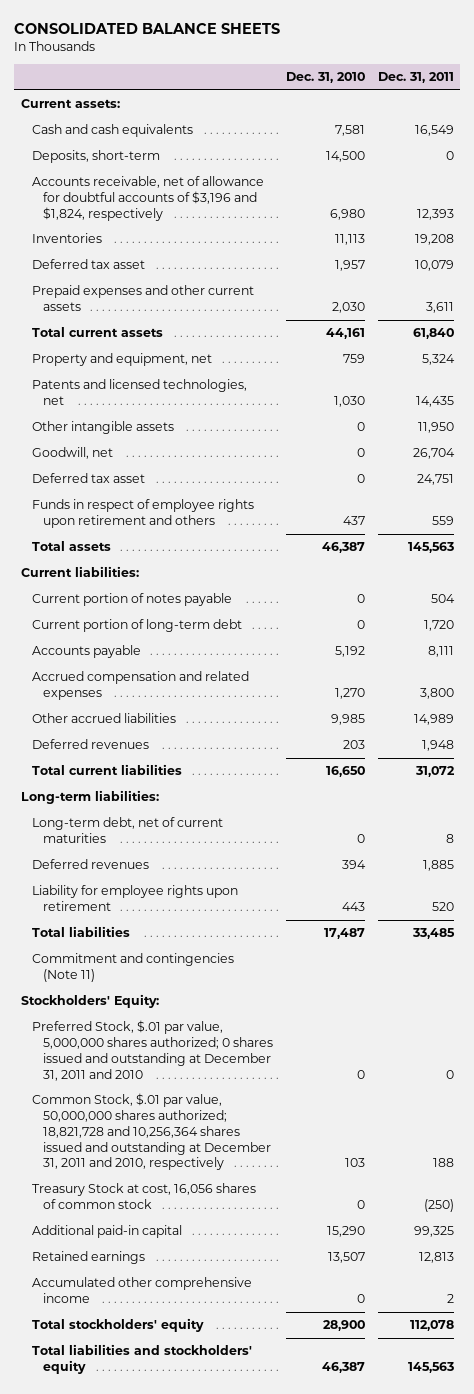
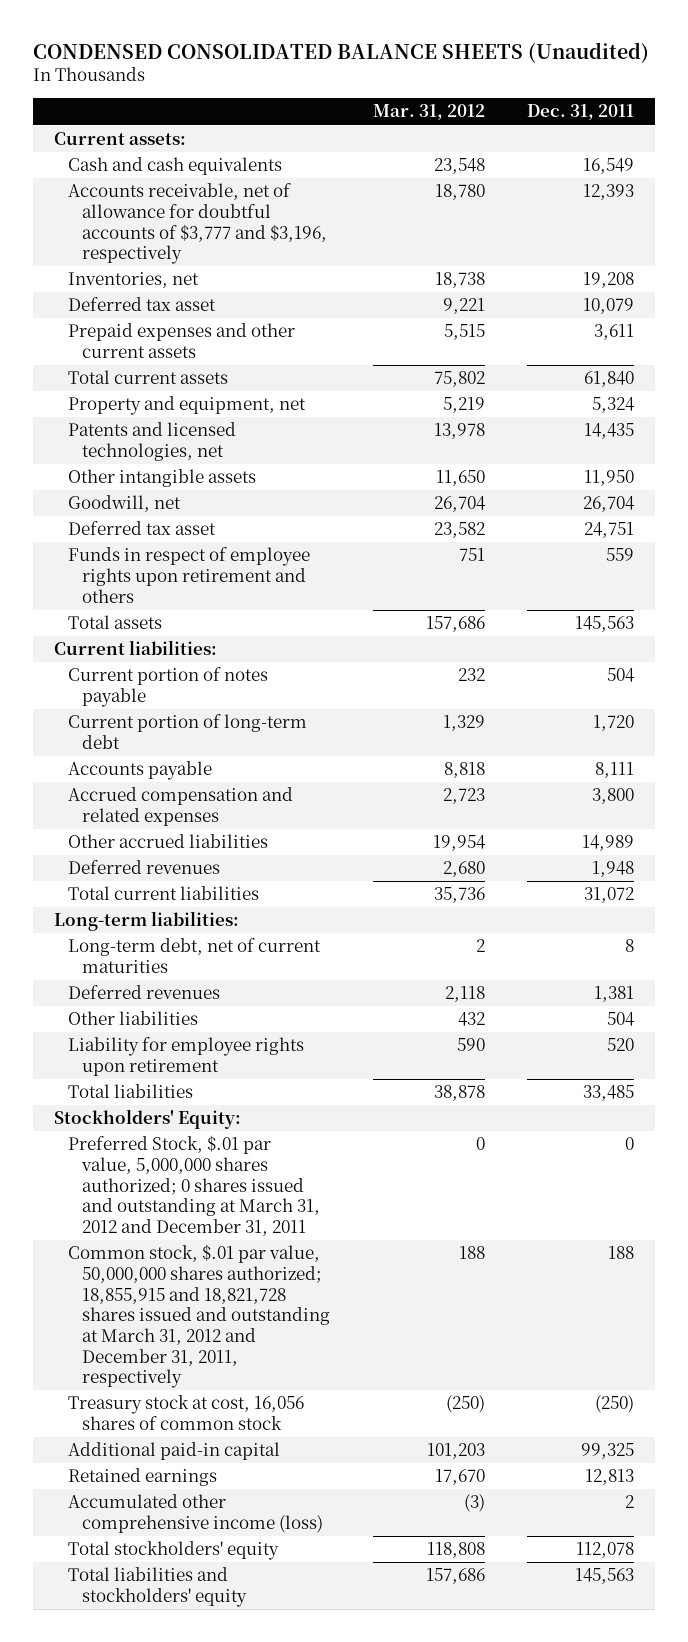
- CONSOLIDATED BALANCE SHEETS
+ CONDENSED CONSOLIDATED BALANCE SHEETS (Unaudited)
- | Dec. 31, 2010 | Dec. 31, 2011
+ | Mar. 31, 2012 | Dec. 31, 2011
- Deposits, short-term | 14,500 | 0
- Accounts receivable, net of allowance for doubtful accounts of $3,196 and $1,824, respectively | 6,980 | 12,393
- Inventories | 11,113 | 19,208
+ Accounts receivable, net of allowance for doubtful accounts of $3,777 and $3,196, respectively | 18,780 | 12,393
+ Inventories, net | 18,738 | 19,208
- Deferred revenues | 394 | 1,885
+ Deferred revenues | 2,118 | 1,381
+ Other liabilities | 432 | 504
- Commitment and contingencies (Note 11)
- Preferred Stock, $.01 par value, 5,000,000 shares authorized; 0 shares issued and outstanding at December 31, 2011 and 2010 | 0 | 0
- Common Stock, $.01 par value, 50,000,000 shares authorized; 18,821,728 and 10,256,364 shares issued and outstanding at December 31, 2011 and 2010, respectively | 103 | 188
- Treasury Stock at cost, 16,056 shares of common stock | 0 | (250)
+ Preferred Stock, $.01 par value, 5,000,000 shares authorized; 0 shares issued and outstanding at March 31, 2012 and December 31, 2011 | 0 | 0
+ Common stock, $.01 par value, 50,000,000 shares authorized; 18,855,915 and 18,821,728 shares issued and outstanding at March 31, 2012 and December 31, 2011, respectively | 188 | 188
+ Treasury stock at cost, 16,056 shares of common stock | (250) | (250)
- Accumulated other comprehensive income | 0 | 2
+ Accumulated other comprehensive income (loss) | (3) | 2

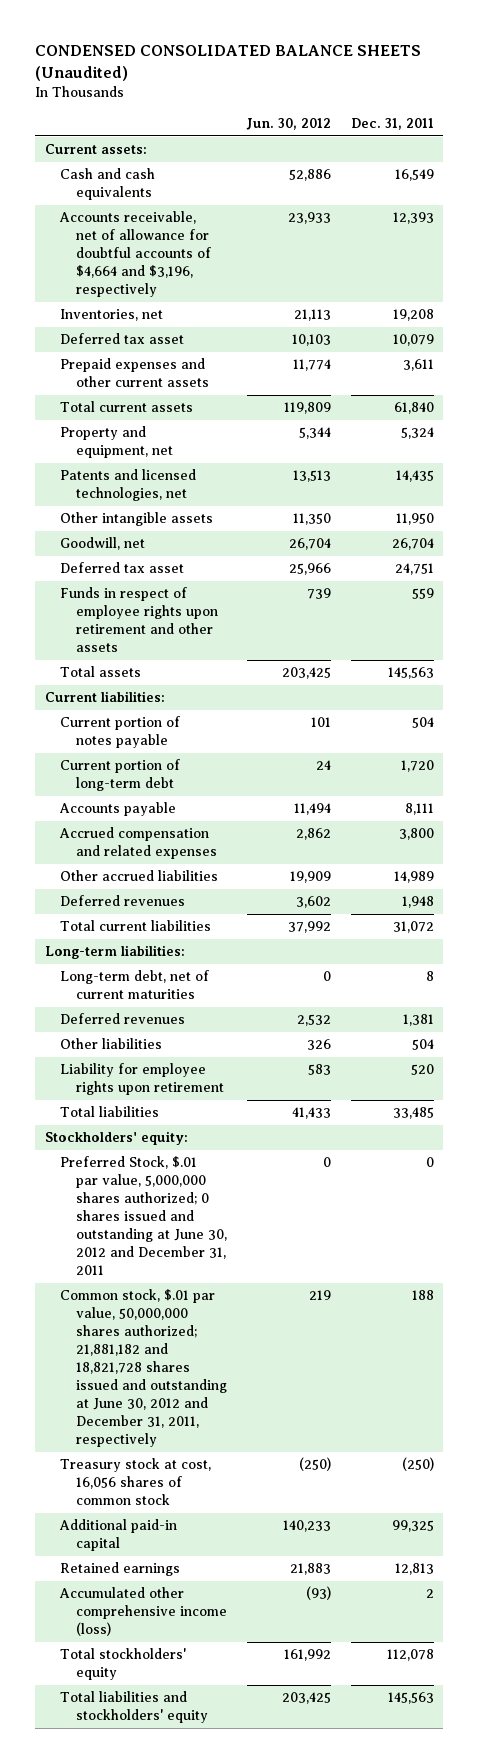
- | Mar. 31, 2012 | Dec. 31, 2011
+ | Jun. 30, 2012 | Dec. 31, 2011
- Accounts receivable, net of allowance for doubtful accounts of $3,777 and $3,196, respectively | 18,780 | 12,393
+ Accounts receivable, net of allowance for doubtful accounts of $4,664 and $3,196, respectively | 23,933 | 12,393
- Funds in respect of employee rights upon retirement and others | 751 | 559
+ Funds in respect of employee rights upon retirement and other assets | 739 | 559
- Stockholders' Equity:
- Preferred Stock, $.01 par value, 5,000,000 shares authorized; 0 shares issued and outstanding at March 31, 2012 and December 31, 2011 | 0 | 0
- Common stock, $.01 par value, 50,000,000 shares authorized; 18,855,915 and 18,821,728 shares issued and outstanding at March 31, 2012 and December 31, 2011, respectively | 188 | 188
+ Stockholders' equity:
+ Preferred Stock, $.01 par value, 5,000,000 shares authorized; 0 shares issued and outstanding at June 30, 2012 and December 31, 2011 | 0 | 0
+ Common stock, $.01 par value, 50,000,000 shares authorized; 21,881,182 and 18,821,728 shares issued and outstanding at June 30, 2012 and December 31, 2011, respectively | 219 | 188

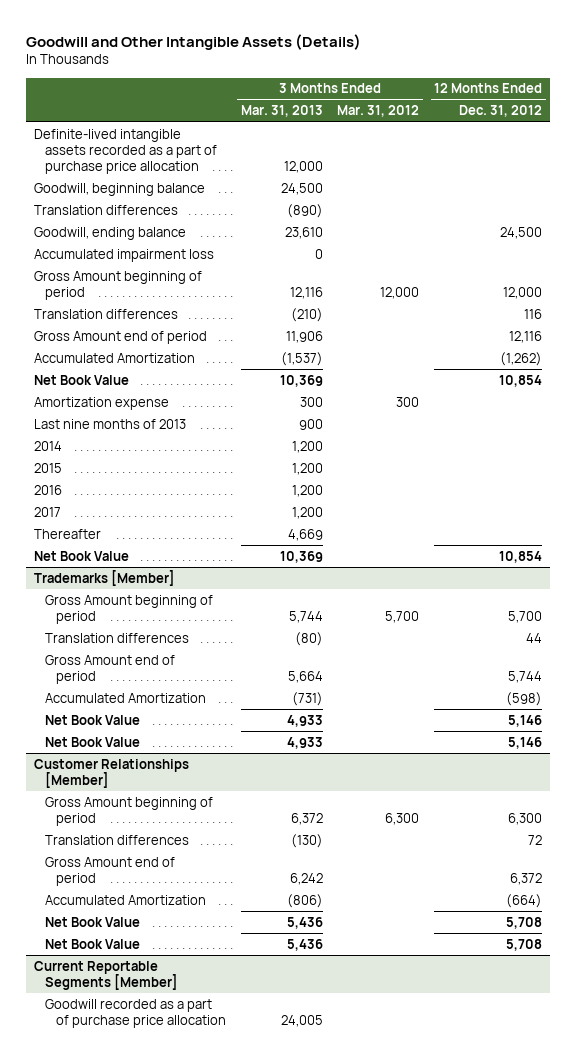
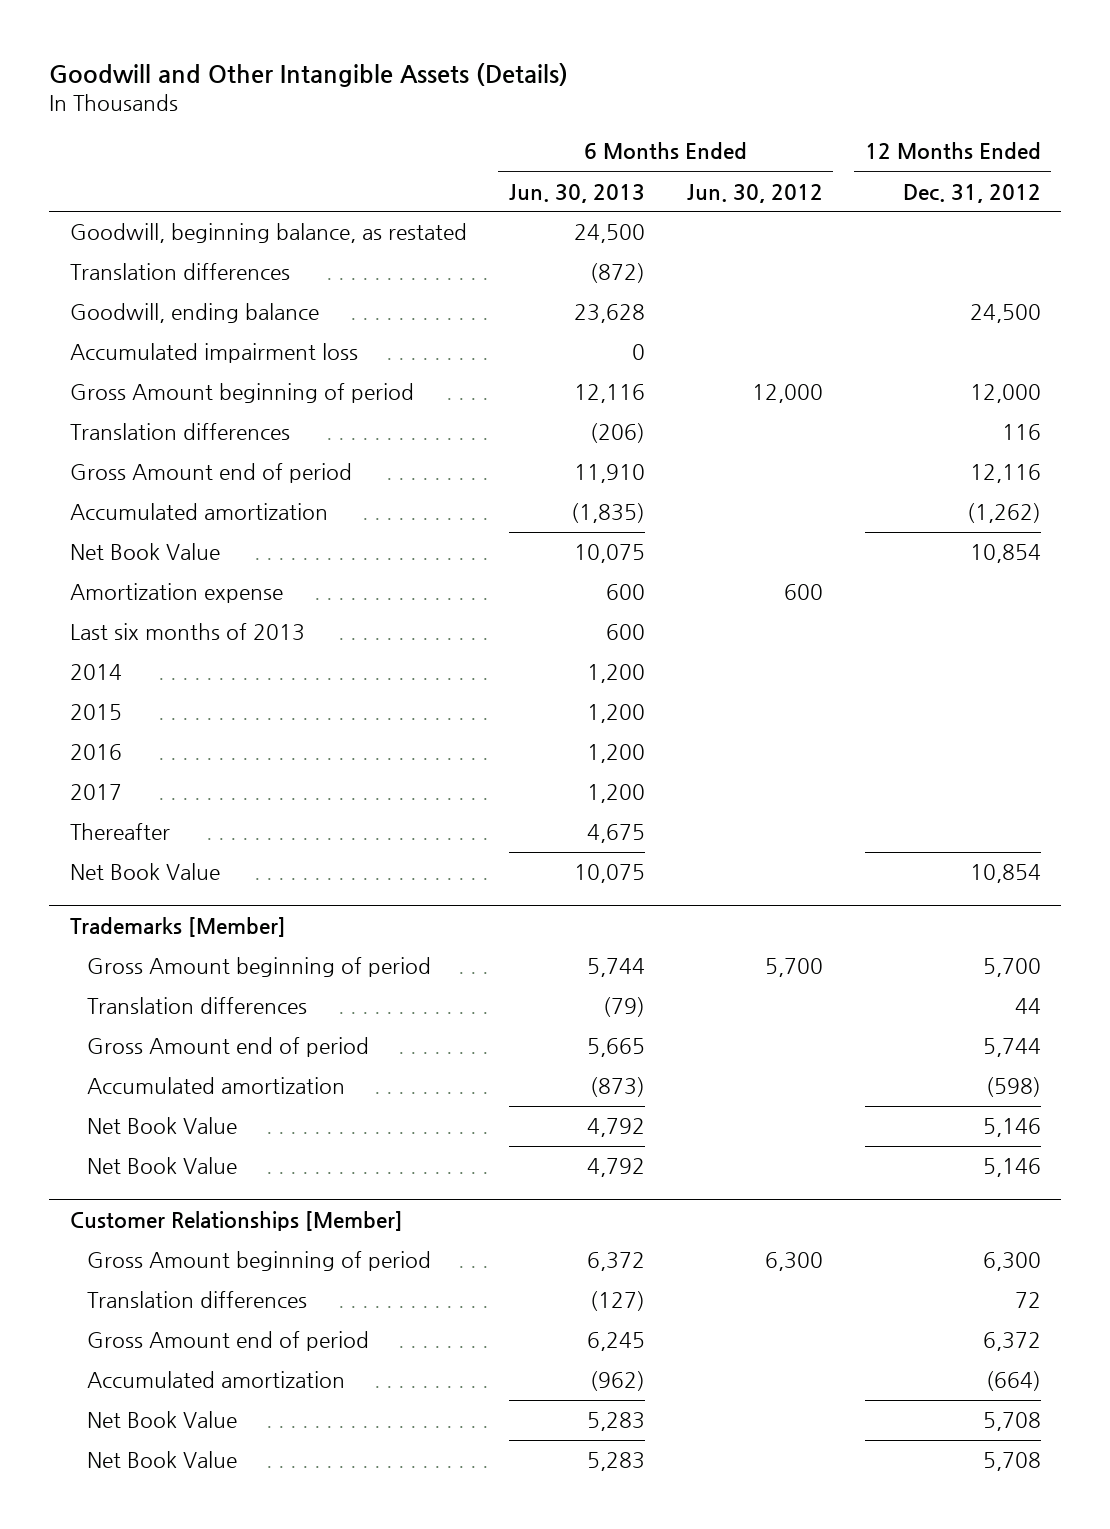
- | 3 Months Ended Mar. 31, 2013 | 3 Months Ended Mar. 31, 2012 | 12 Months Ended Dec. 31, 2012
+ | 6 Months Ended Jun. 30, 2013 | 6 Months Ended Jun. 30, 2012 | 12 Months Ended Dec. 31, 2012
- Definite-lived intangible assets recorded as a part of purchase price allocation | 12,000 | |
- Goodwill, beginning balance | 24,500 | |
+ Goodwill, beginning balance, as restated | 24,500 | |
- Accumulated Amortization | (1,537) | | (1,262)
+ Accumulated amortization | (1,835) | | (1,262)
- Last nine months of 2013 | 900 | |
+ Last six months of 2013 | 600 | |
@ Trademarks [Member]
- Accumulated Amortization | (731) | | (598)
+ Accumulated amortization | (873) | | (598)
@ Customer Relationships [Member]
- Accumulated Amortization | (806) | | (664)
+ Accumulated amortization | (962) | | (664)
- Current Reportable Segments [Member]
- Goodwill recorded as a part of purchase price allocation | 24,005 | |

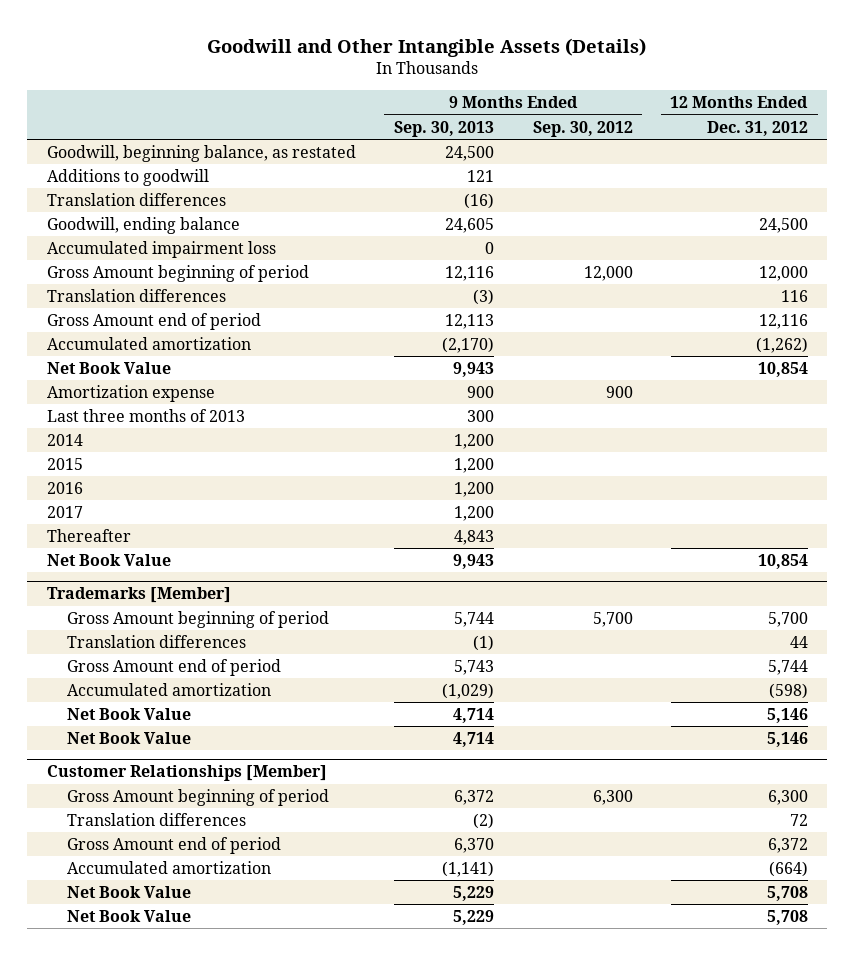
- | 6 Months Ended Jun. 30, 2013 | 6 Months Ended Jun. 30, 2012 | 12 Months Ended Dec. 31, 2012
+ | 9 Months Ended Sep. 30, 2013 | 9 Months Ended Sep. 30, 2012 | 12 Months Ended Dec. 31, 2012
+ Additions to goodwill | 121 | |
- Last six months of 2013 | 600 | |
+ Last three months of 2013 | 300 | |

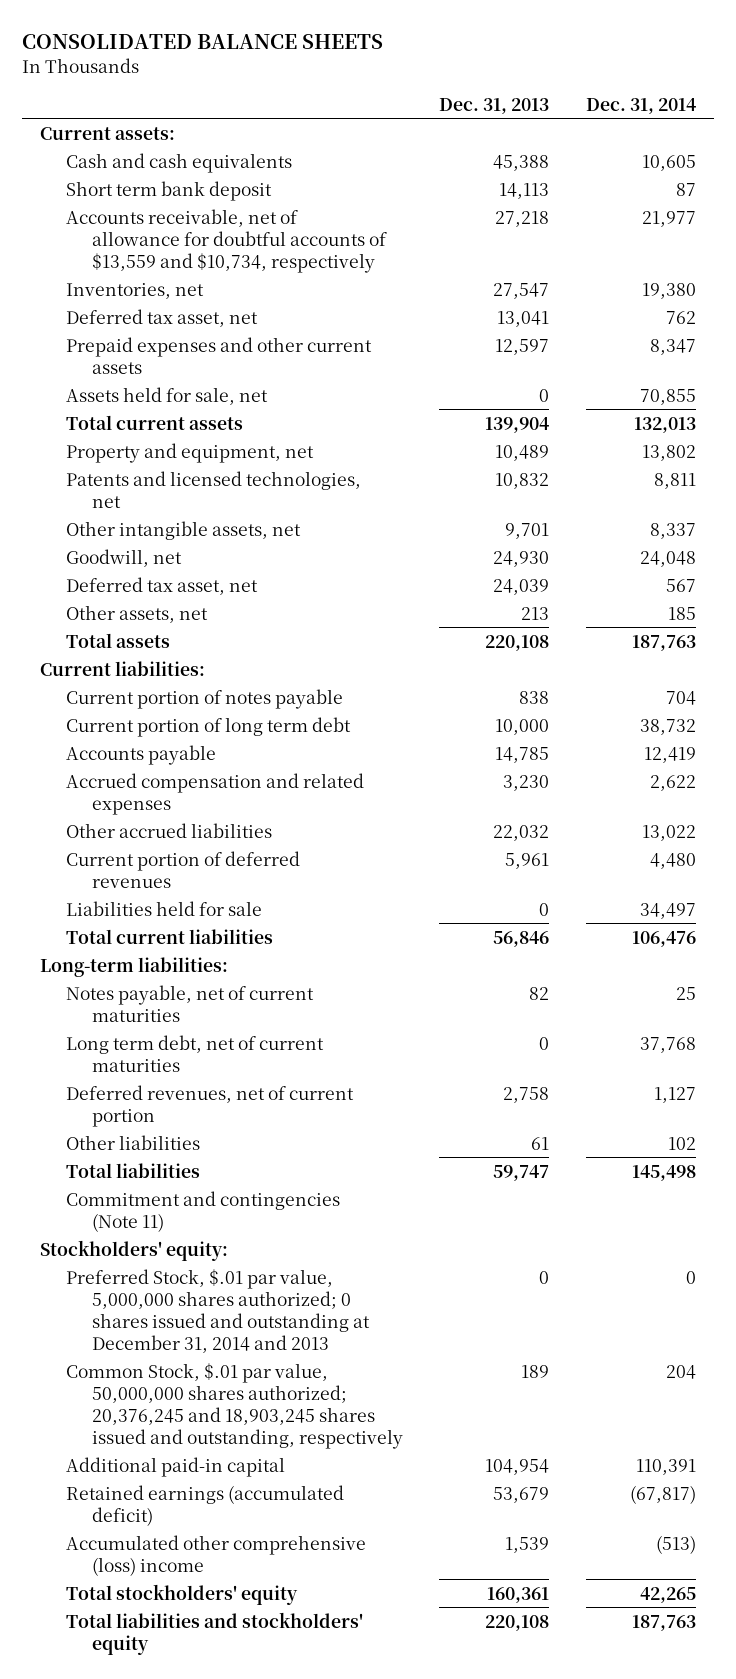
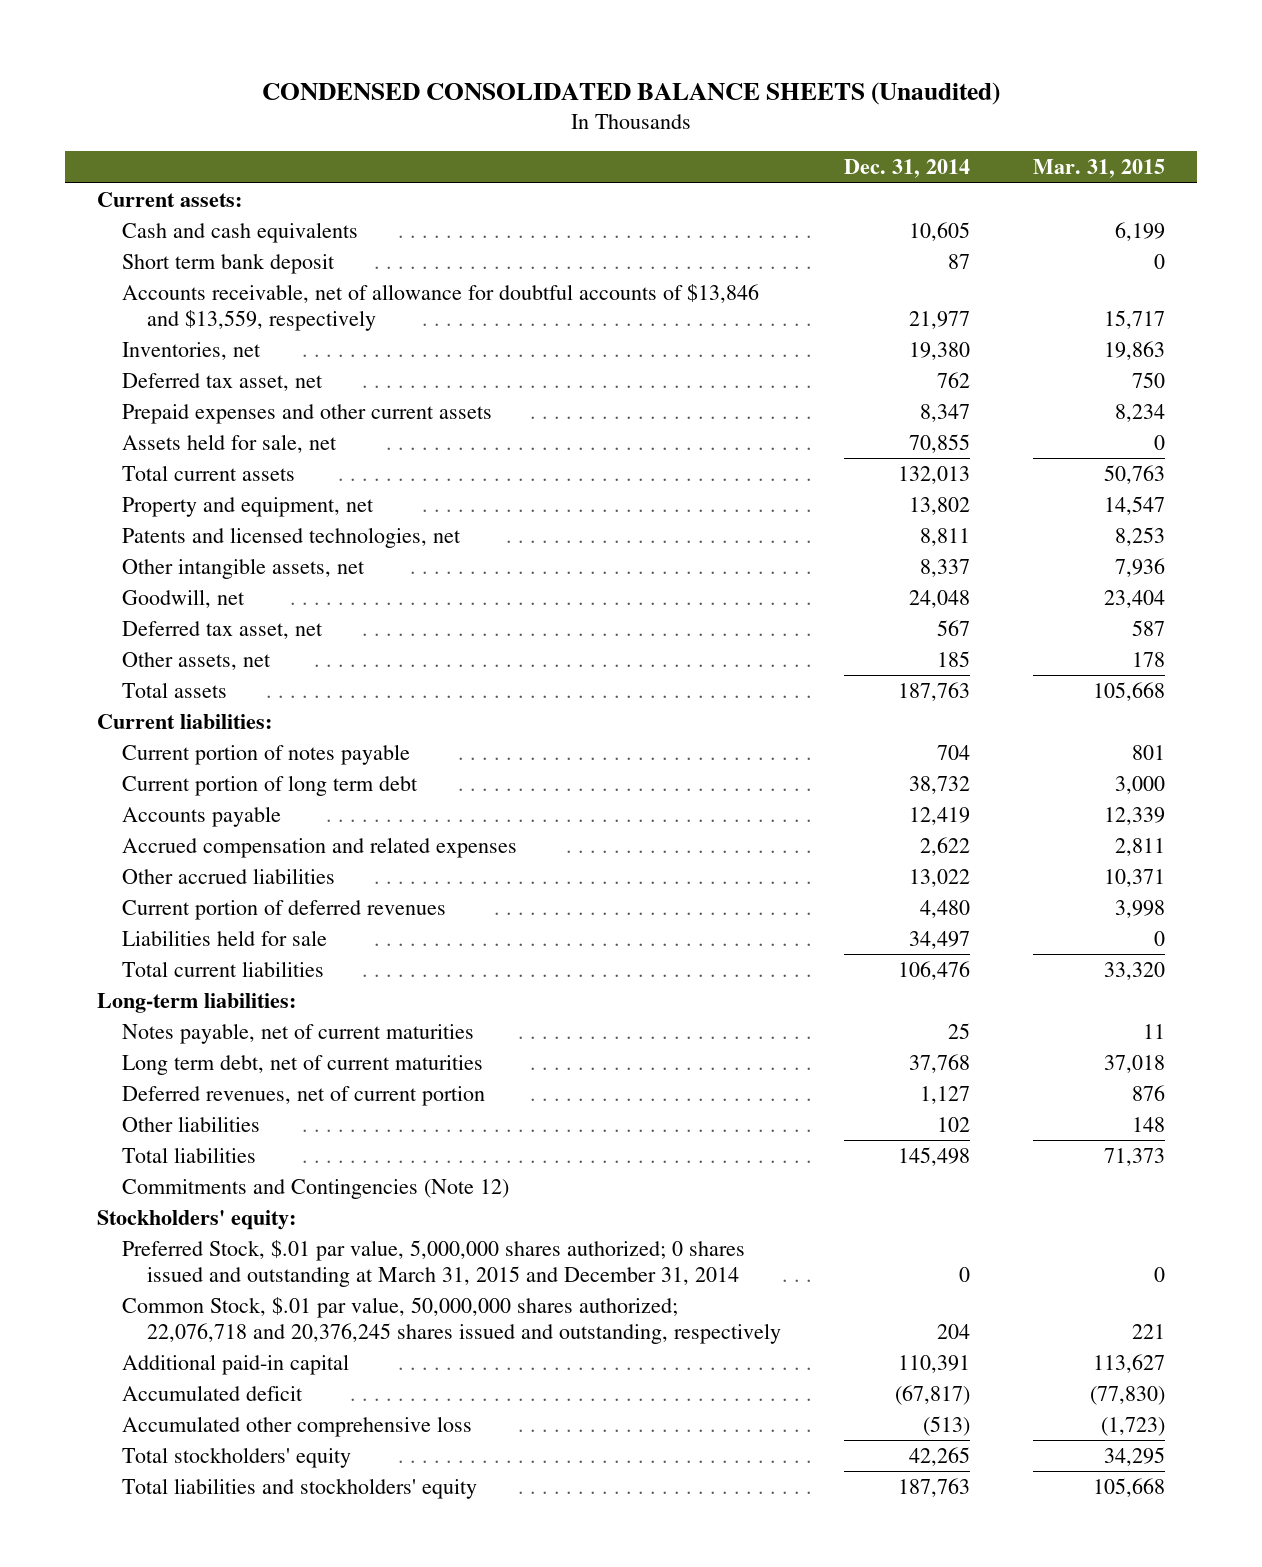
- CONSOLIDATED BALANCE SHEETS
+ CONDENSED CONSOLIDATED BALANCE SHEETS (Unaudited)
- | Dec. 31, 2013 | Dec. 31, 2014
+ | Dec. 31, 2014 | Mar. 31, 2015
- Accounts receivable, net of allowance for doubtful accounts of $13,559 and $10,734, respectively | 27,218 | 21,977
+ Accounts receivable, net of allowance for doubtful accounts of $13,846 and $13,559, respectively | 21,977 | 15,717
- Commitment and contingencies (Note 11)
+ Commitments and Contingencies (Note 12)
- Preferred Stock, $.01 par value, 5,000,000 shares authorized; 0 shares issued and outstanding at December 31, 2014 and 2013 | 0 | 0
- Common Stock, $.01 par value, 50,000,000 shares authorized; 20,376,245 and 18,903,245 shares issued and outstanding, respectively | 189 | 204
+ Preferred Stock, $.01 par value, 5,000,000 shares authorized; 0 shares issued and outstanding at March 31, 2015 and December 31, 2014 | 0 | 0
+ Common Stock, $.01 par value, 50,000,000 shares authorized; 22,076,718 and 20,376,245 shares issued and outstanding, respectively | 204 | 221
- Retained earnings (accumulated deficit) | 53,679 | (67,817)
- Accumulated other comprehensive (loss) income | 1,539 | (513)
+ Accumulated deficit | (67,817) | (77,830)
+ Accumulated other comprehensive loss | (513) | (1,723)

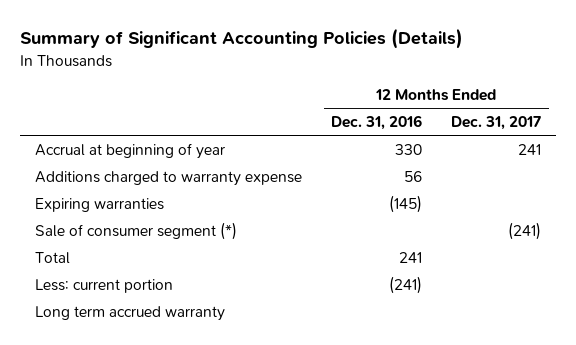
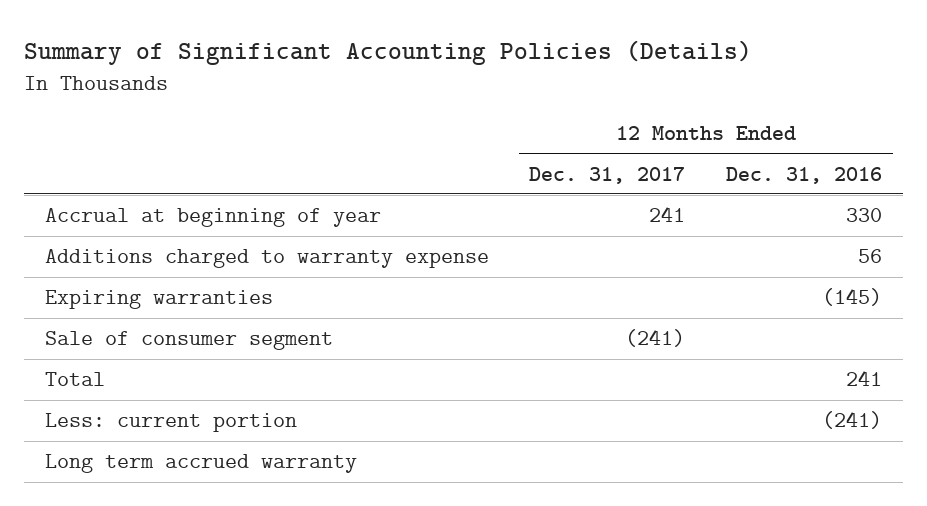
- | 12 Months Ended Dec. 31, 2016 | 12 Months Ended Dec. 31, 2017
+ | 12 Months Ended Dec. 31, 2017 | 12 Months Ended Dec. 31, 2016
- Sale of consumer segment (*) | | (241)
+ Sale of consumer segment | (241) |

